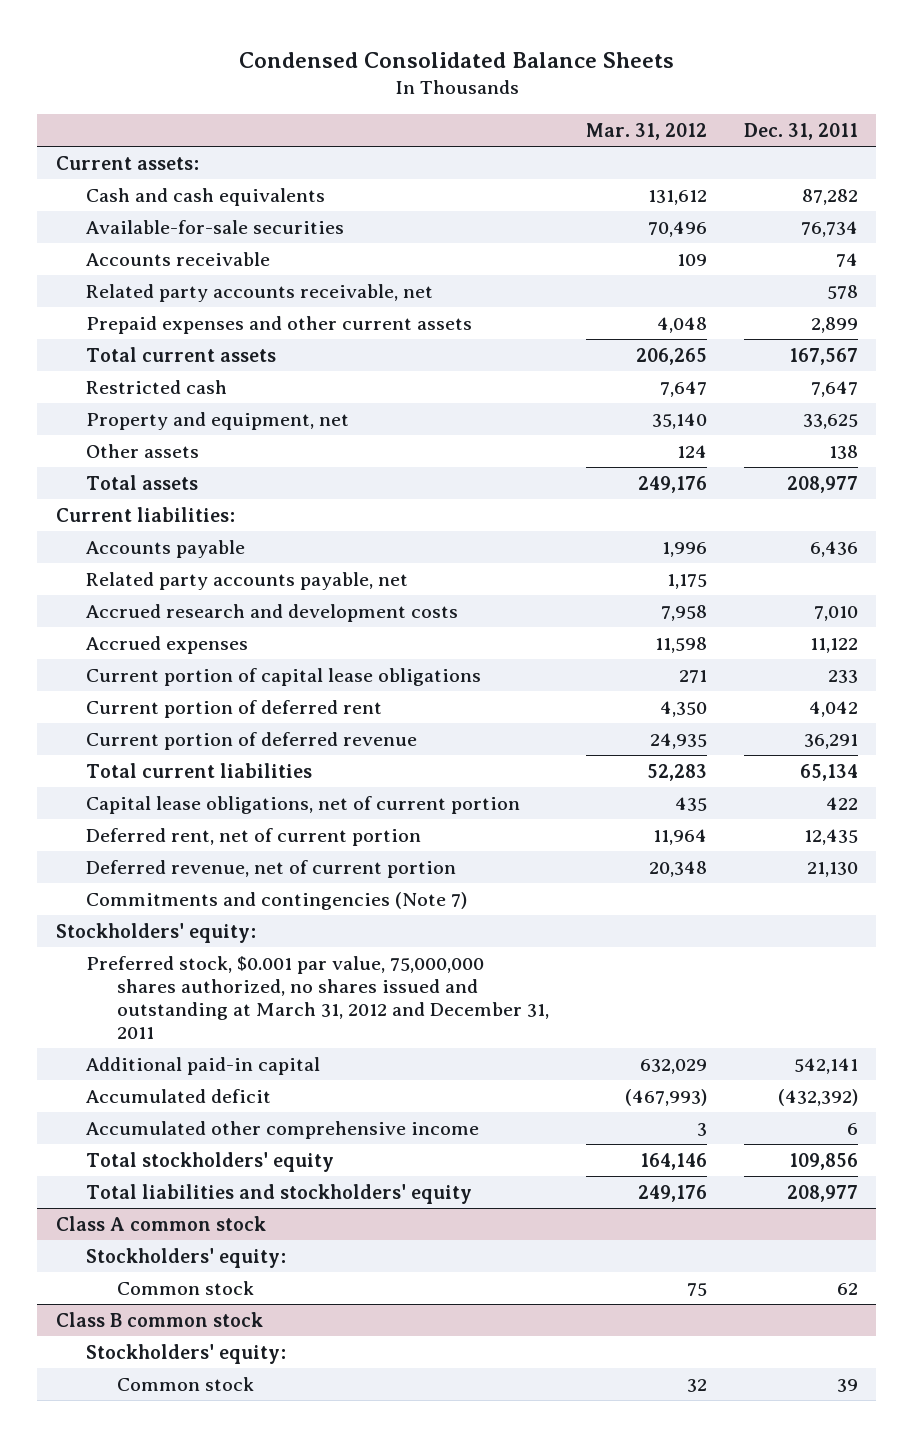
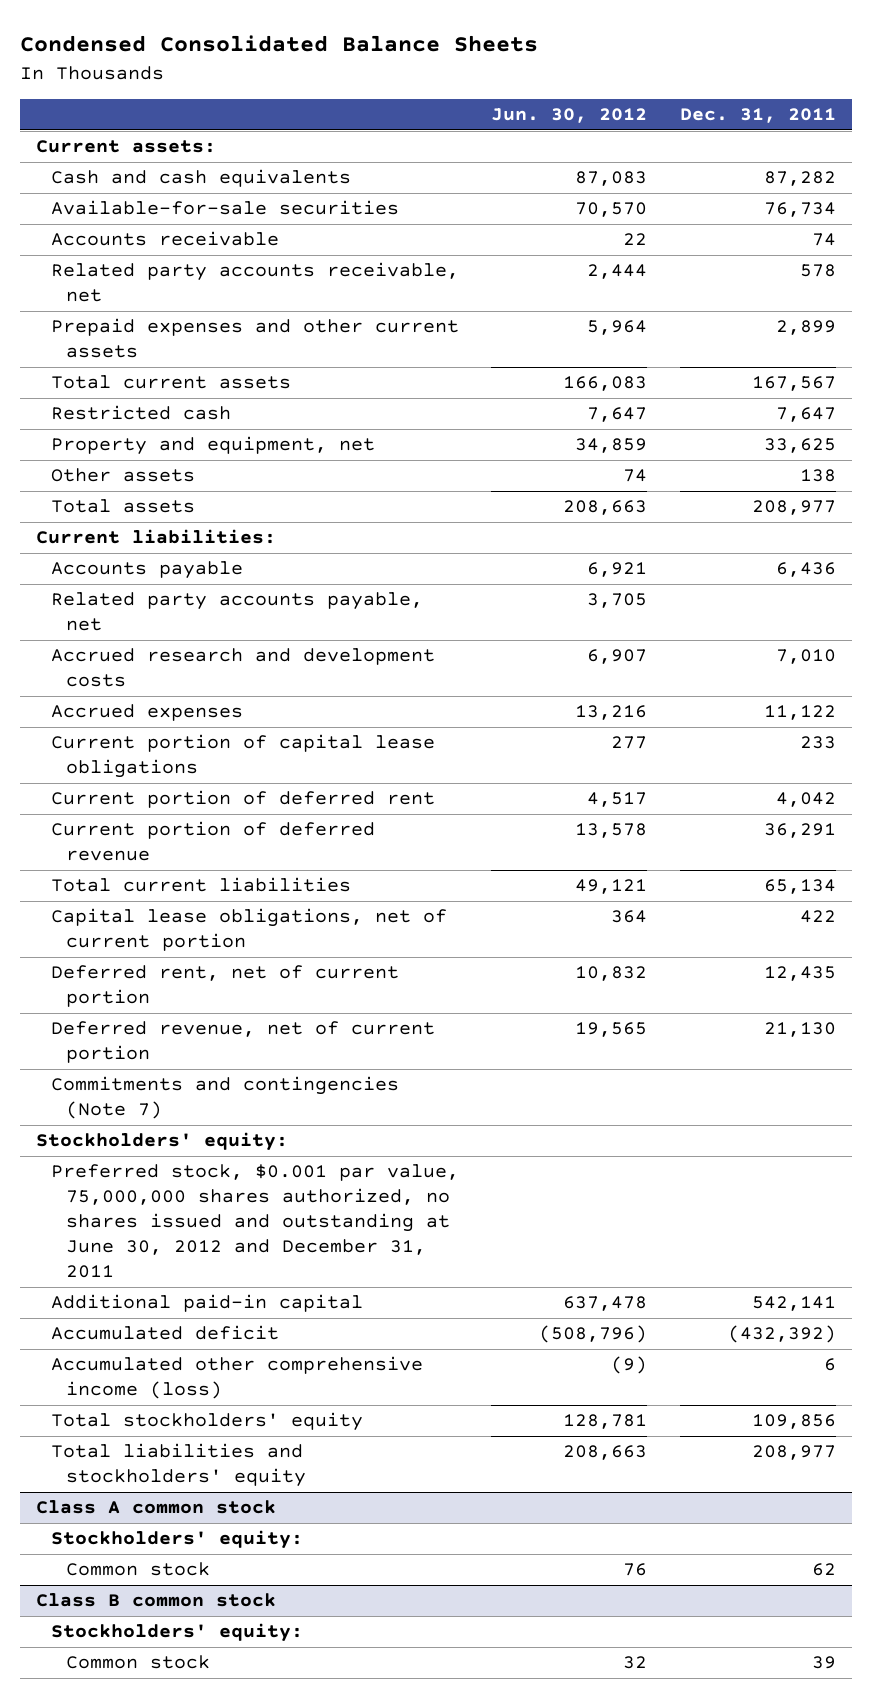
- | Mar. 31, 2012 | Dec. 31, 2011
+ | Jun. 30, 2012 | Dec. 31, 2011
- Preferred stock, $0.001 par value, 75,000,000 shares authorized, no shares issued and outstanding at March 31, 2012 and December 31, 2011
+ Preferred stock, $0.001 par value, 75,000,000 shares authorized, no shares issued and outstanding at June 30, 2012 and December 31, 2011
- Accumulated other comprehensive income | 3 | 6
+ Accumulated other comprehensive income (loss) | (9) | 6

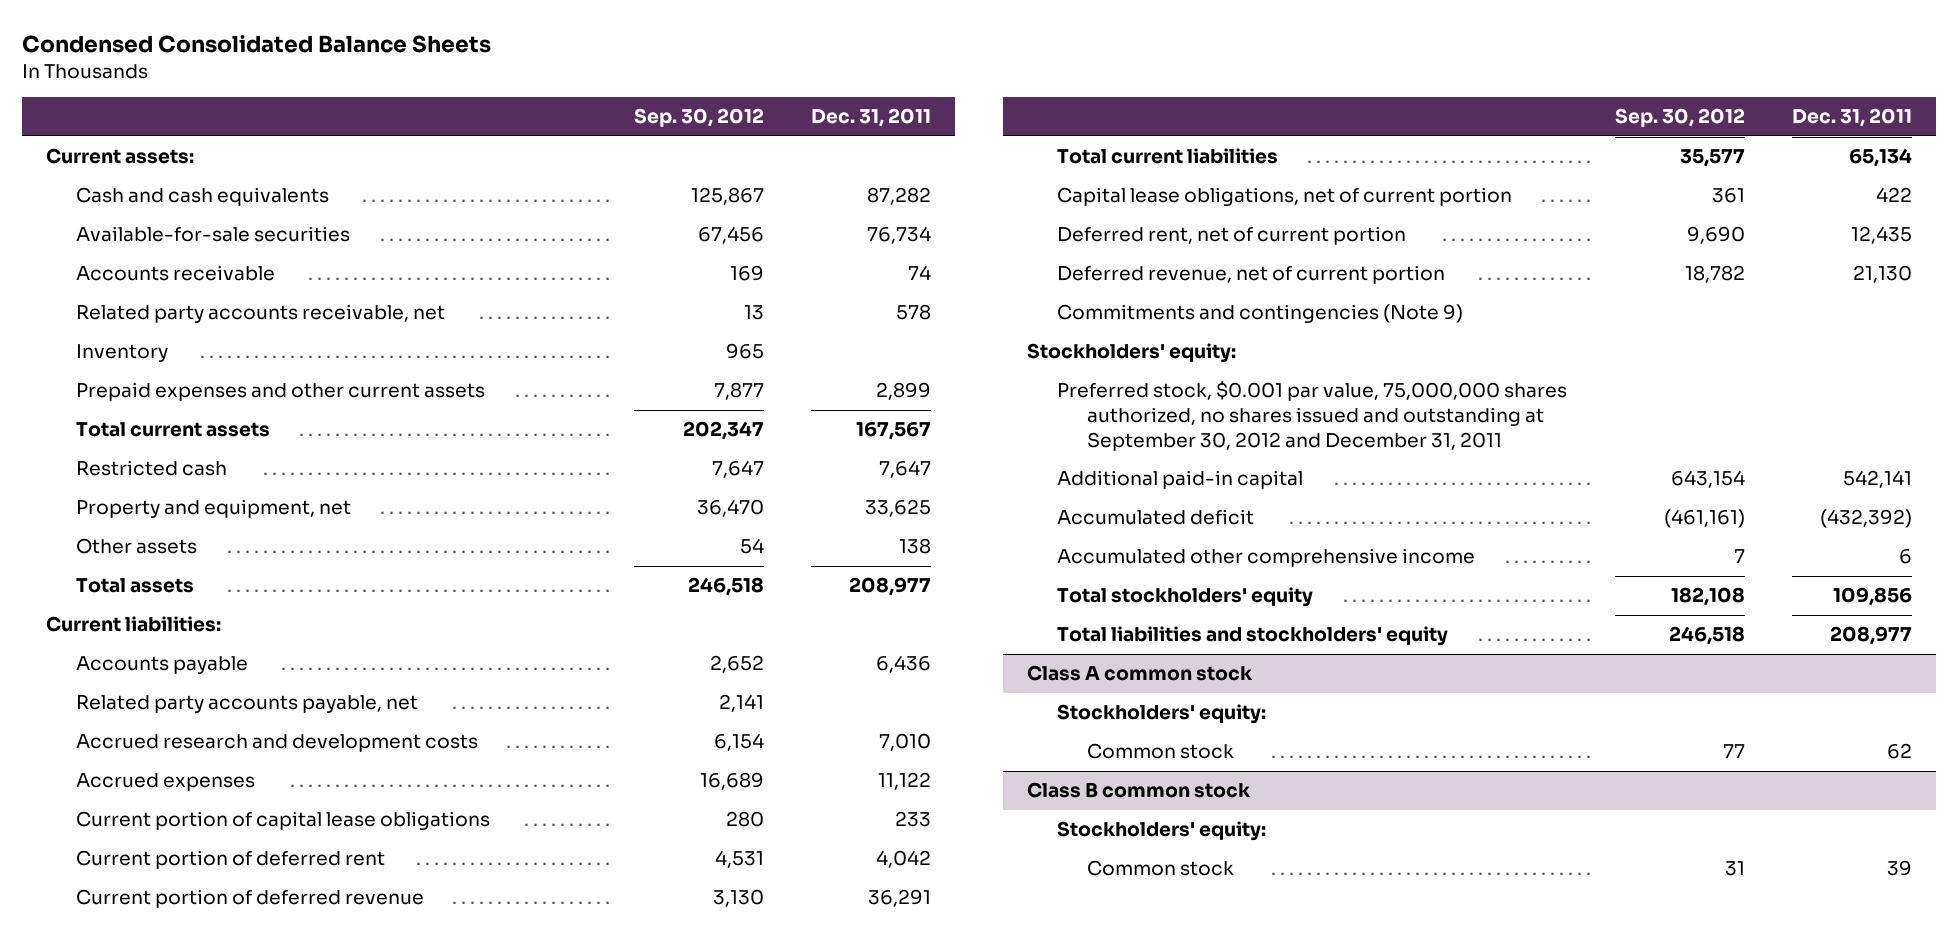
- | Jun. 30, 2012 | Dec. 31, 2011
+ | Sep. 30, 2012 | Dec. 31, 2011
+ Inventory | 965 |
- Commitments and contingencies (Note 7)
+ Commitments and contingencies (Note 9)
- Preferred stock, $0.001 par value, 75,000,000 shares authorized, no shares issued and outstanding at June 30, 2012 and December 31, 2011
+ Preferred stock, $0.001 par value, 75,000,000 shares authorized, no shares issued and outstanding at September 30, 2012 and December 31, 2011
- Accumulated other comprehensive income (loss) | (9) | 6
+ Accumulated other comprehensive income | 7 | 6

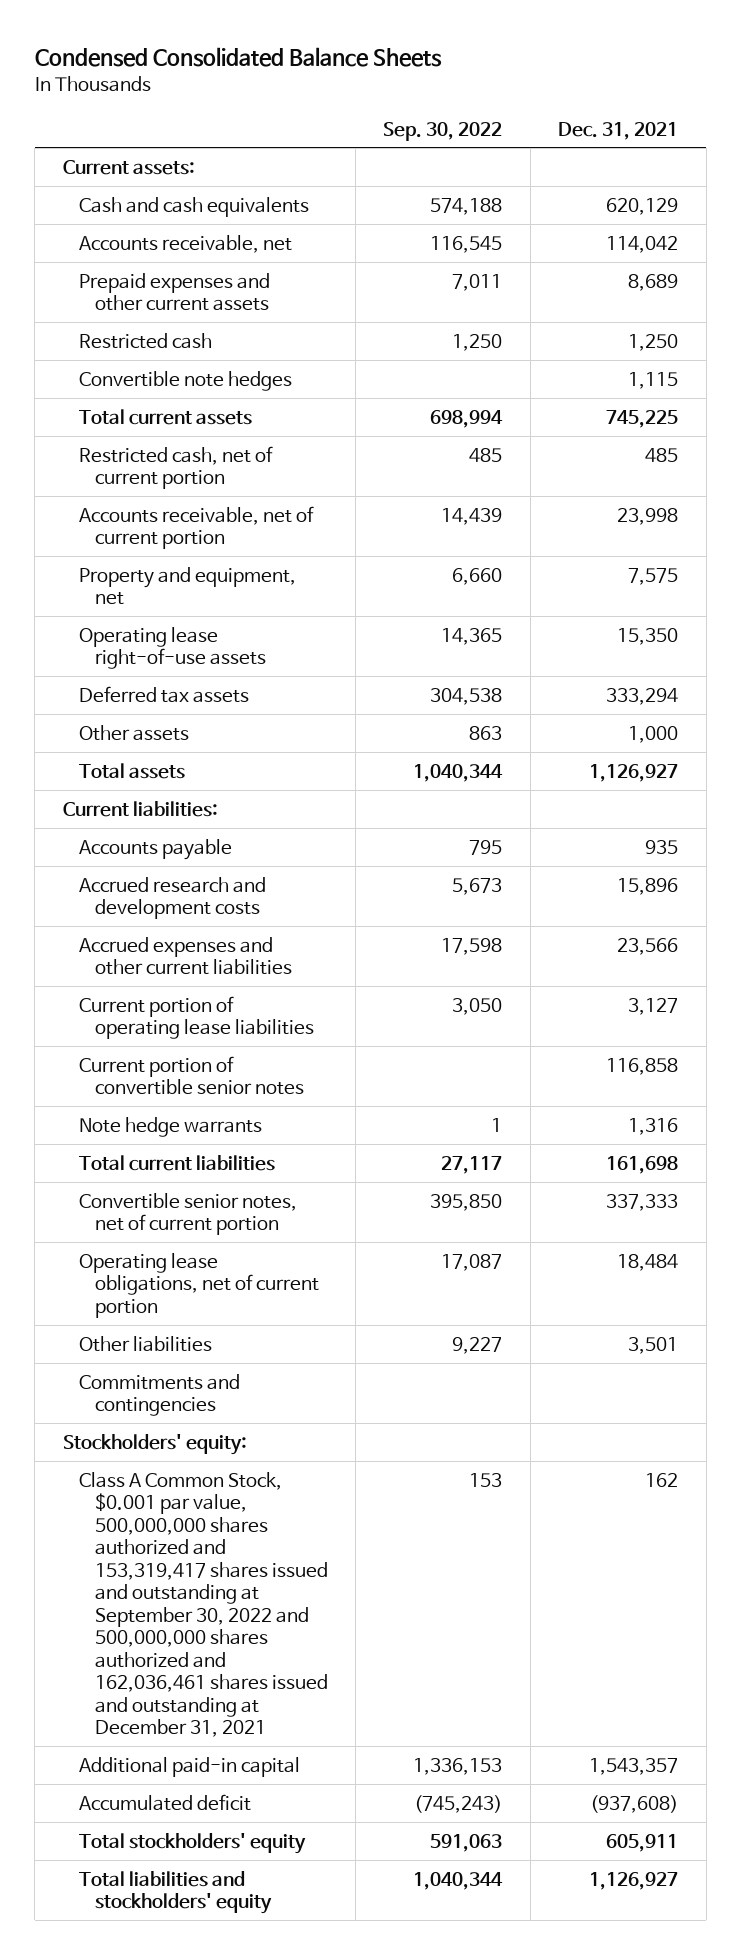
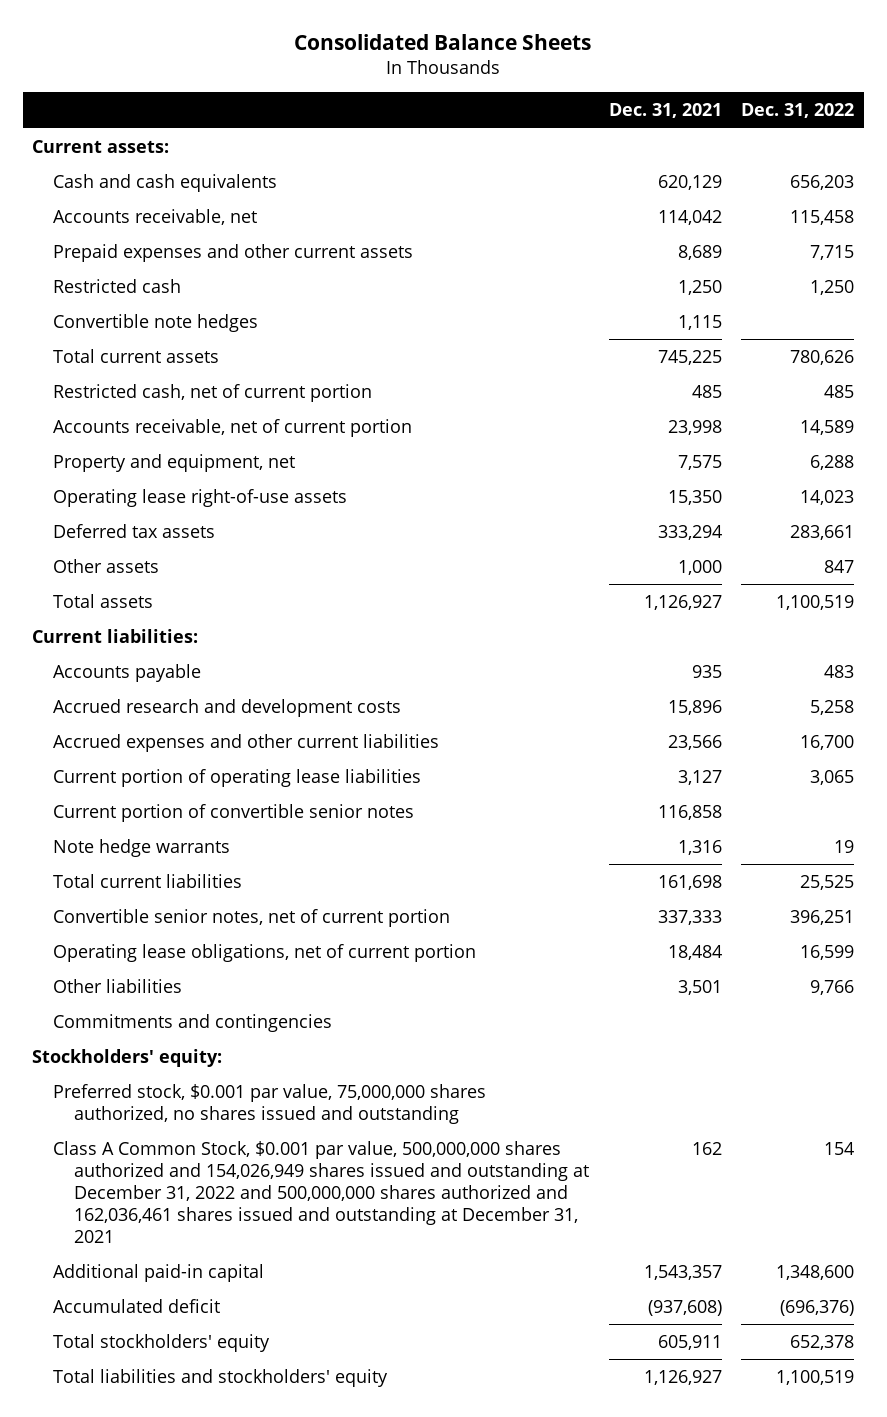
- Condensed Consolidated Balance Sheets
+ Consolidated Balance Sheets
- | Sep. 30, 2022 | Dec. 31, 2021
+ | Dec. 31, 2021 | Dec. 31, 2022
- Class A Common Stock, $0.001 par value, 500,000,000 shares authorized and 153,319,417 shares issued and outstanding at September 30, 2022 and 500,000,000 shares authorized and 162,036,461 shares issued and outstanding at December 31, 2021 | 153 | 162
+ Preferred stock, $0.001 par value, 75,000,000 shares authorized, no shares issued and outstanding
+ Class A Common Stock, $0.001 par value, 500,000,000 shares authorized and 154,026,949 shares issued and outstanding at December 31, 2022 and 500,000,000 shares authorized and 162,036,461 shares issued and outstanding at December 31, 2021 | 162 | 154

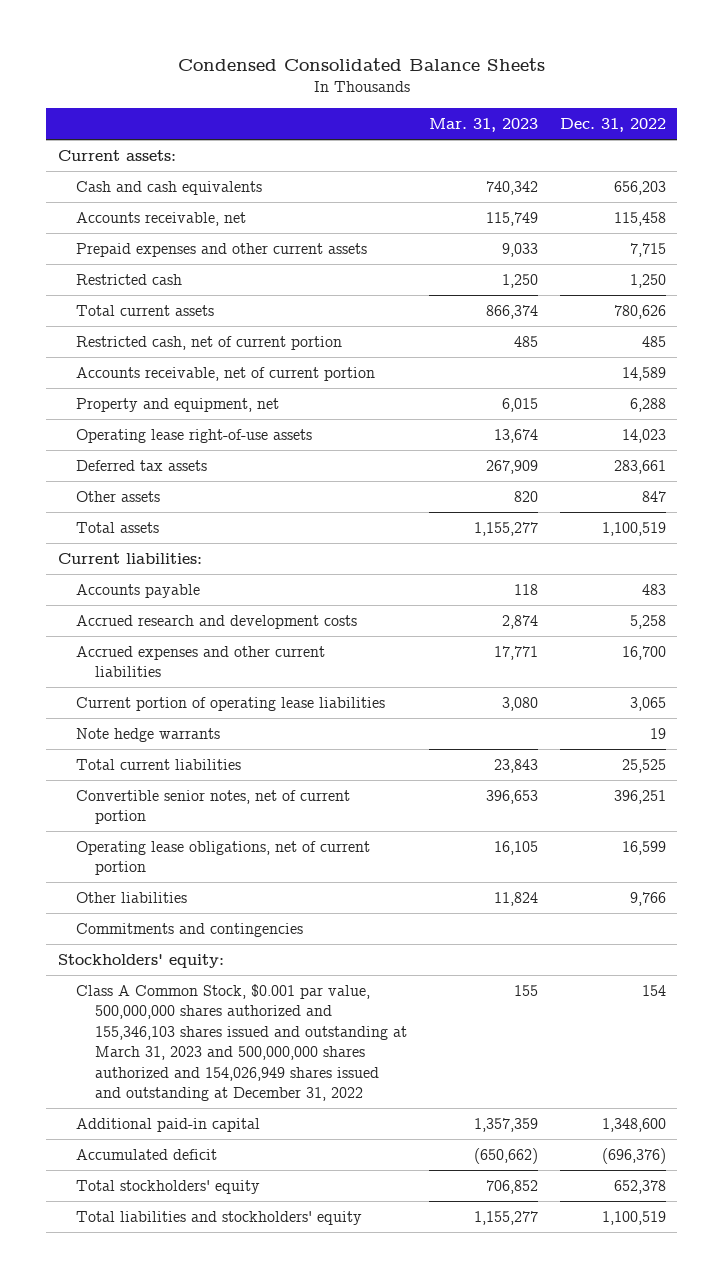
- Consolidated Balance Sheets
+ Condensed Consolidated Balance Sheets
- | Dec. 31, 2021 | Dec. 31, 2022
+ | Mar. 31, 2023 | Dec. 31, 2022
- Convertible note hedges | 1,115 |
- Current portion of convertible senior notes | 116,858 |
- Preferred stock, $0.001 par value, 75,000,000 shares authorized, no shares issued and outstanding
- Class A Common Stock, $0.001 par value, 500,000,000 shares authorized and 154,026,949 shares issued and outstanding at December 31, 2022 and 500,000,000 shares authorized and 162,036,461 shares issued and outstanding at December 31, 2021 | 162 | 154
+ Class A Common Stock, $0.001 par value, 500,000,000 shares authorized and 155,346,103 shares issued and outstanding at March 31, 2023 and 500,000,000 shares authorized and 154,026,949 shares issued and outstanding at December 31, 2022 | 155 | 154

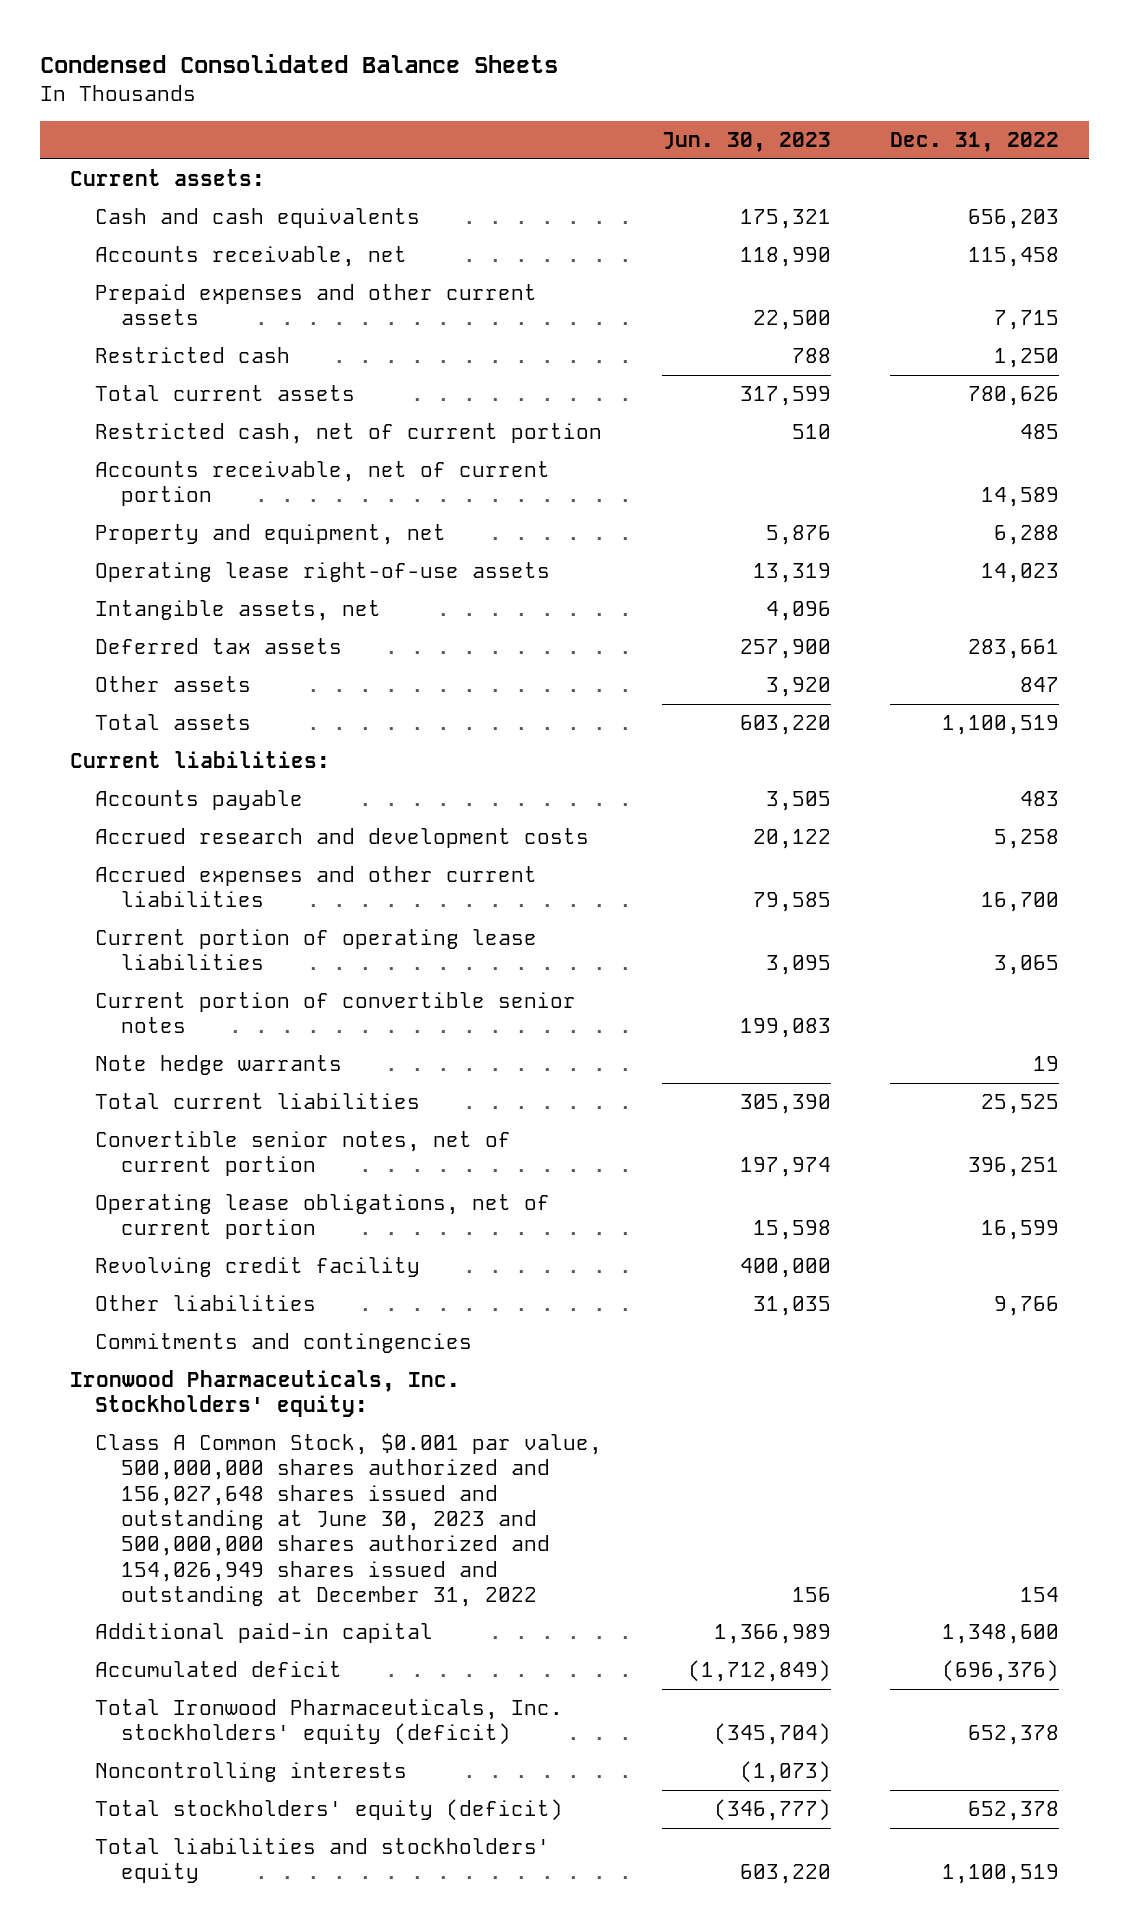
- | Mar. 31, 2023 | Dec. 31, 2022
+ | Jun. 30, 2023 | Dec. 31, 2022
+ Intangible assets, net | 4,096 |
+ Current portion of convertible senior notes | 199,083 |
+ Revolving credit facility | 400,000 |
- Stockholders' equity:
- Class A Common Stock, $0.001 par value, 500,000,000 shares authorized and 155,346,103 shares issued and outstanding at March 31, 2023 and 500,000,000 shares authorized and 154,026,949 shares issued and outstanding at December 31, 2022 | 155 | 154
+ Ironwood Pharmaceuticals, Inc. Stockholders' equity:
+ Class A Common Stock, $0.001 par value, 500,000,000 shares authorized and 156,027,648 shares issued and outstanding at June 30, 2023 and 500,000,000 shares authorized and 154,026,949 shares issued and outstanding at December 31, 2022 | 156 | 154
- Total stockholders' equity | 706,852 | 652,378
+ Total Ironwood Pharmaceuticals, Inc. stockholders' equity (deficit) | (345,704) | 652,378
+ Noncontrolling interests | (1,073) |
+ Total stockholders' equity (deficit) | (346,777) | 652,378

